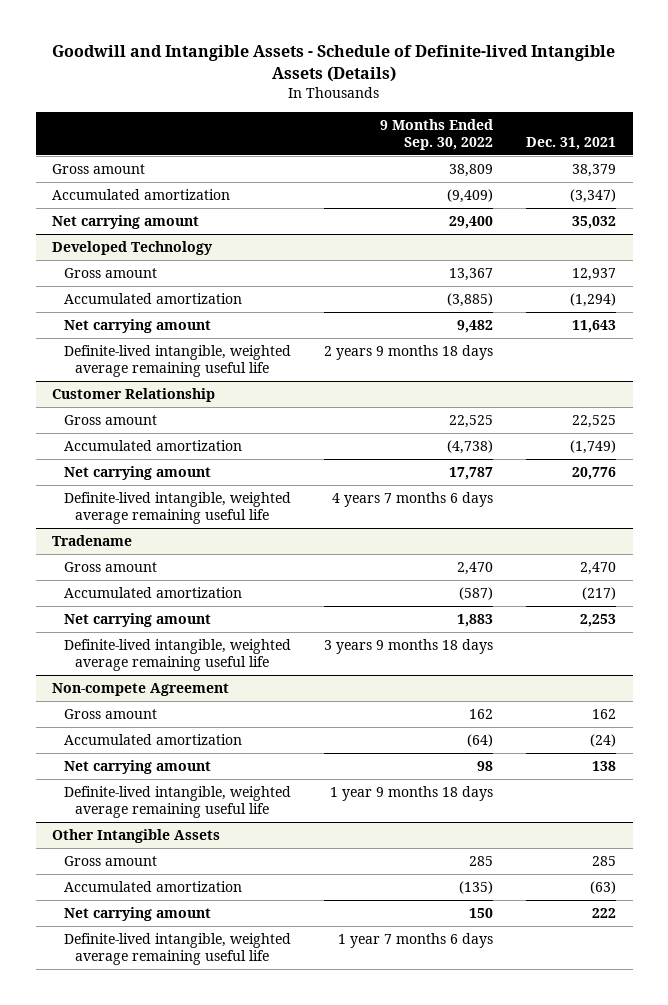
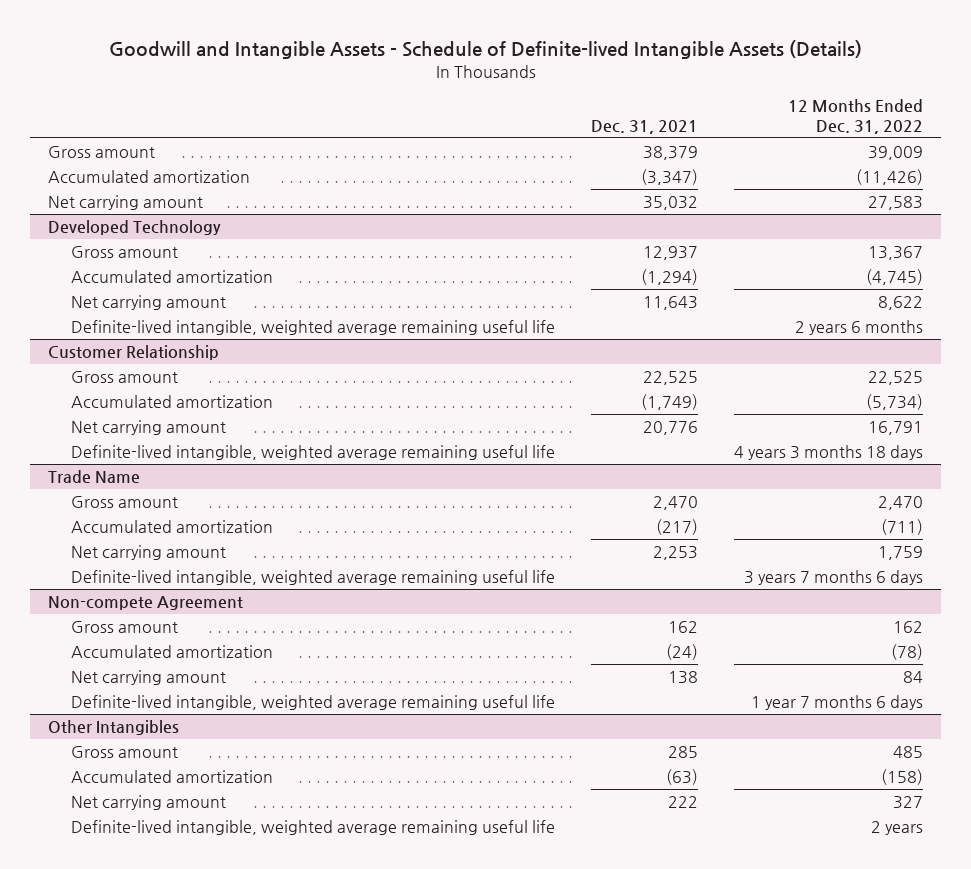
- | 9 Months Ended Sep. 30, 2022 | Dec. 31, 2021
+ | Dec. 31, 2021 | 12 Months Ended Dec. 31, 2022
- Tradename
+ Trade Name
- Other Intangible Assets
+ Other Intangibles

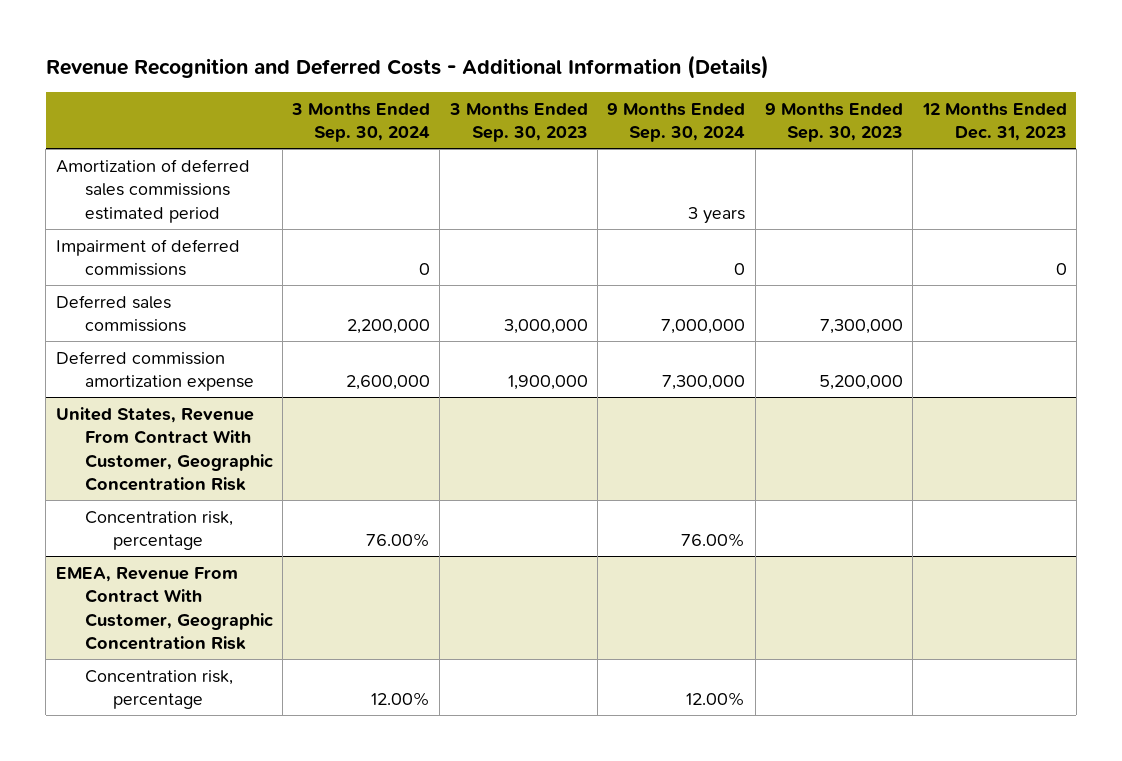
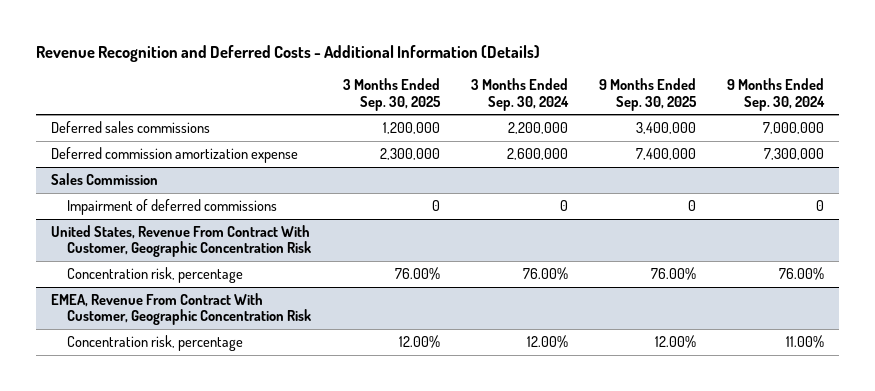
- | 3 Months Ended Sep. 30, 2024 | 3 Months Ended Sep. 30, 2023 | 9 Months Ended Sep. 30, 2024 | 9 Months Ended Sep. 30, 2023 | 12 Months Ended Dec. 31, 2023
+ | 3 Months Ended Sep. 30, 2025 | 3 Months Ended Sep. 30, 2024 | 9 Months Ended Sep. 30, 2025 | 9 Months Ended Sep. 30, 2024
- Amortization of deferred sales commissions estimated period | | | 3 years | |
- Impairment of deferred commissions | 0 | | 0 | | 0
+ Sales Commission
+ Impairment of deferred commissions | 0 | 0 | 0 | 0
@ EMEA, Revenue From Contract With Customer, Geographic Concentration Risk
- Concentration risk, percentage | 12.00% | | 12.00% | |
+ Concentration risk, percentage | 12.00% | 12.00% | 12.00% | 11.00%

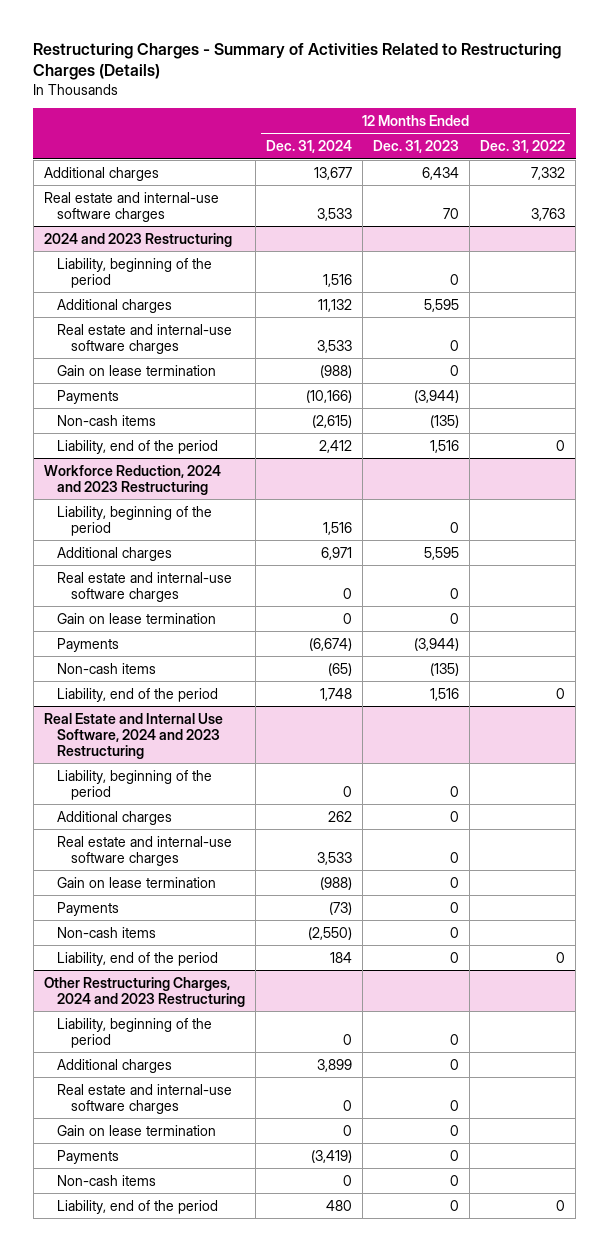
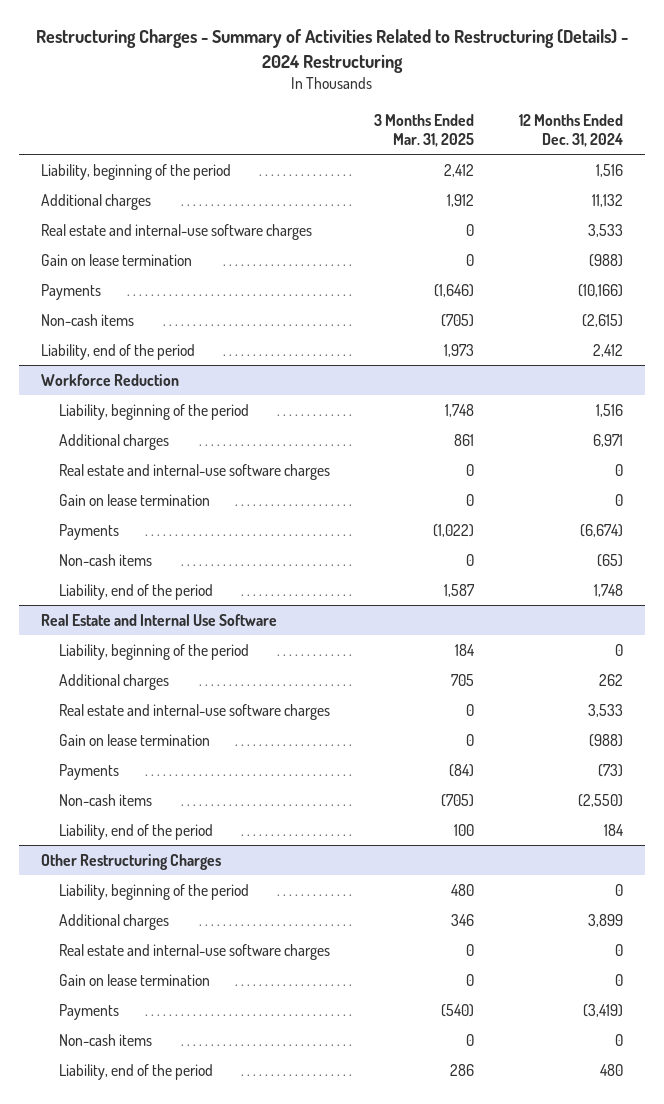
- Restructuring Charges - Summary of Activities Related to Restructuring Charges (Details)
+ Restructuring Charges - Summary of Activities Related to Restructuring (Details) - 2024 Restructuring
- | 12 Months Ended Dec. 31, 2024 | 12 Months Ended Dec. 31, 2023 | 12 Months Ended Dec. 31, 2022
+ | 3 Months Ended Mar. 31, 2025 | 12 Months Ended Dec. 31, 2024
- Additional charges | 13,677 | 6,434 | 7,332
- Real estate and internal-use software charges | 3,533 | 70 | 3,763
- 2024 and 2023 Restructuring
- Workforce Reduction, 2024 and 2023 Restructuring
+ Workforce Reduction
- Real Estate and Internal Use Software, 2024 and 2023 Restructuring
+ Real Estate and Internal Use Software
- Other Restructuring Charges, 2024 and 2023 Restructuring
+ Other Restructuring Charges

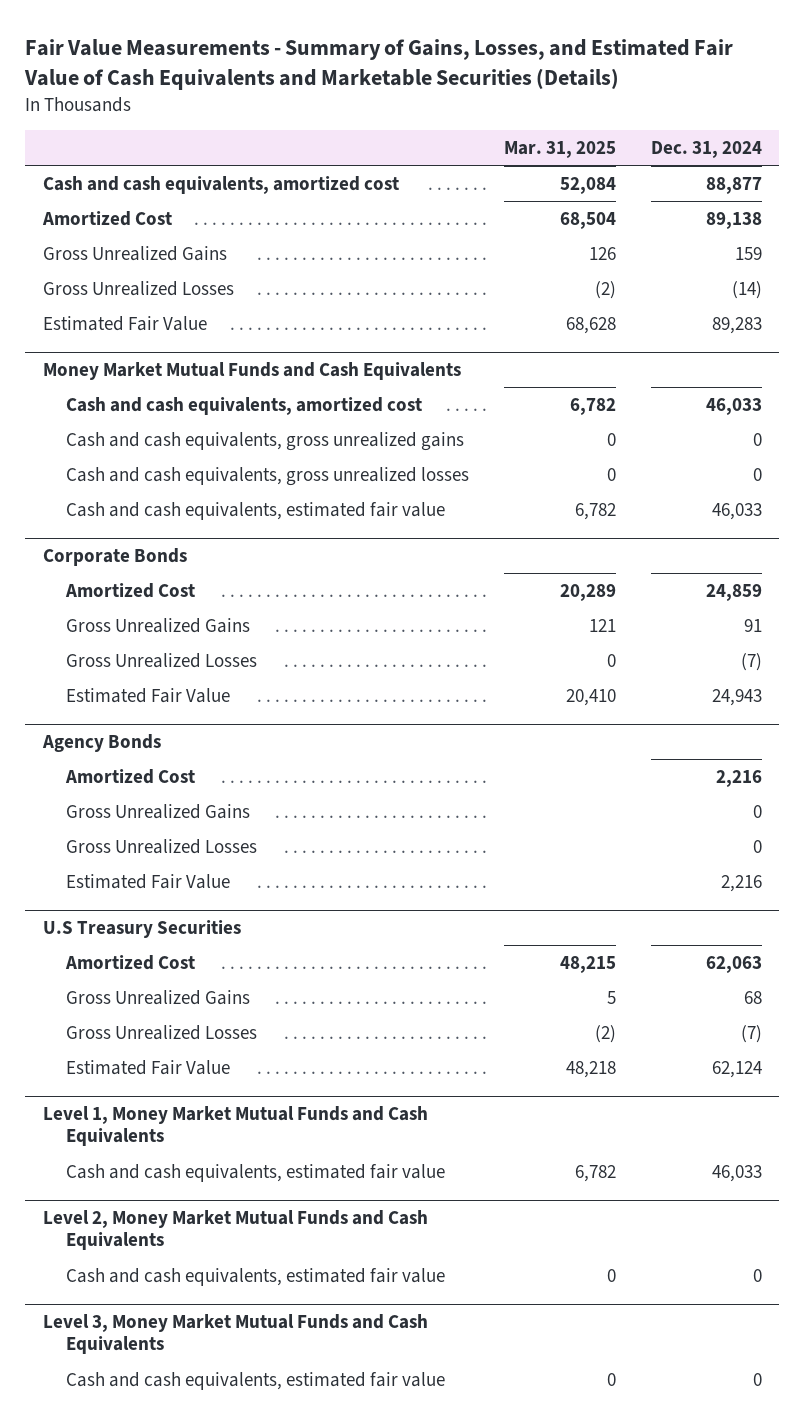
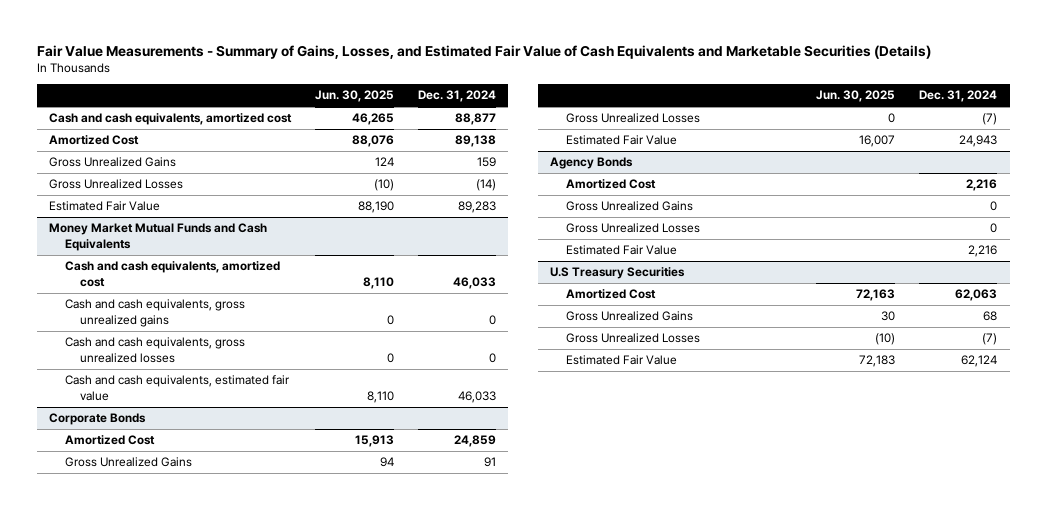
- | Mar. 31, 2025 | Dec. 31, 2024
+ | Jun. 30, 2025 | Dec. 31, 2024
- Level 1, Money Market Mutual Funds and Cash Equivalents
- Cash and cash equivalents, estimated fair value | 6,782 | 46,033
- Level 2, Money Market Mutual Funds and Cash Equivalents
- Cash and cash equivalents, estimated fair value | 0 | 0
- Level 3, Money Market Mutual Funds and Cash Equivalents
- Cash and cash equivalents, estimated fair value | 0 | 0

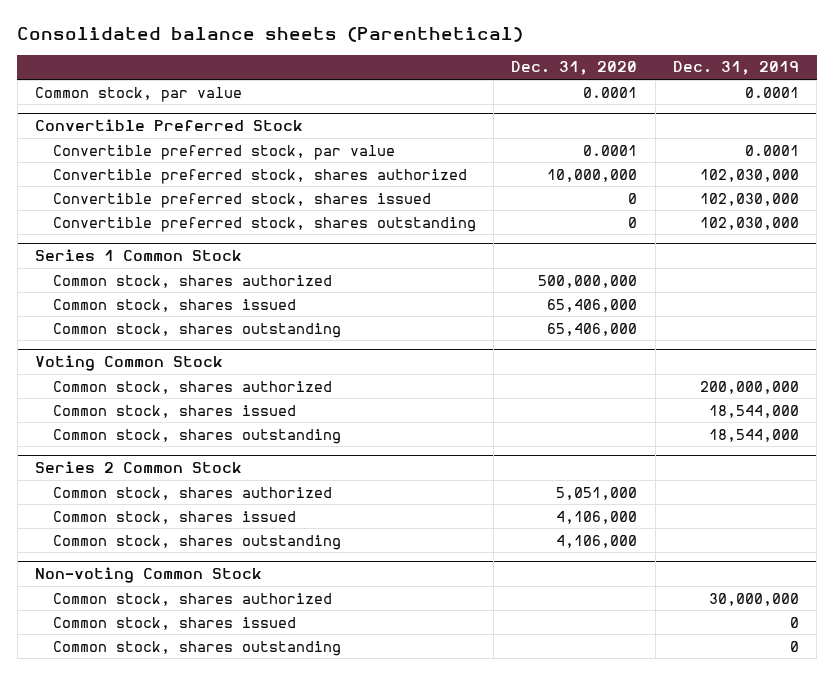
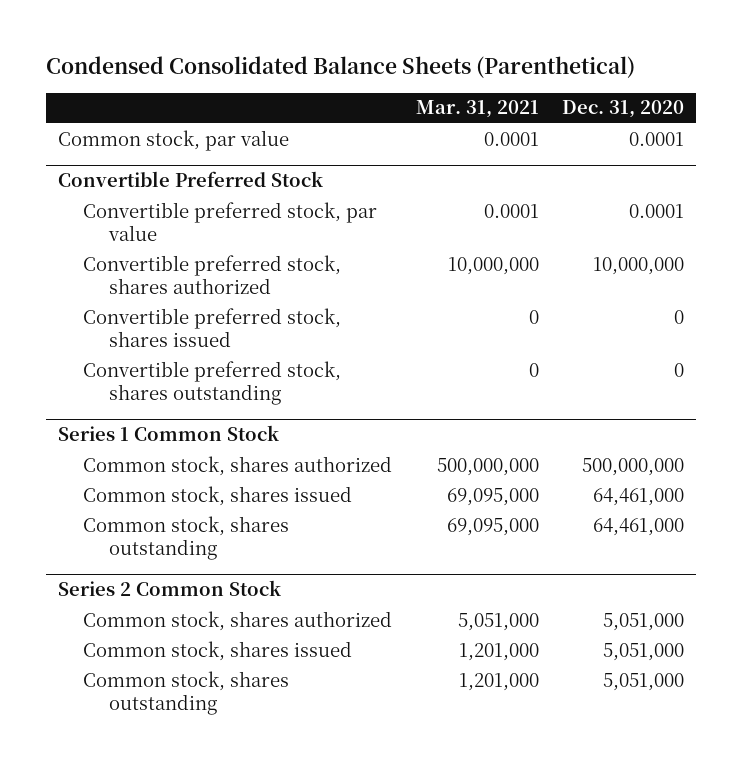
- Consolidated balance sheets (Parenthetical)
+ Condensed Consolidated Balance Sheets (Parenthetical)
- | Dec. 31, 2020 | Dec. 31, 2019
+ | Mar. 31, 2021 | Dec. 31, 2020
@ Series 1 Common Stock
- Common stock, shares issued | 65,406,000 |
- Common stock, shares outstanding | 65,406,000 |
- Voting Common Stock
- Common stock, shares authorized | | 200,000,000
- Common stock, shares issued | | 18,544,000
- Common stock, shares outstanding | | 18,544,000
@ Series 1 Common Stock
+ Common stock, shares issued | 69,095,000 | 64,461,000
+ Common stock, shares outstanding | 69,095,000 | 64,461,000
@ Series 2 Common Stock
- Common stock, shares issued | 4,106,000 |
- Common stock, shares outstanding | 4,106,000 |
- Non-voting Common Stock
- Common stock, shares authorized | | 30,000,000
- Common stock, shares issued | | 0
- Common stock, shares outstanding | | 0
@ Series 2 Common Stock
+ Common stock, shares issued | 1,201,000 | 5,051,000
+ Common stock, shares outstanding | 1,201,000 | 5,051,000

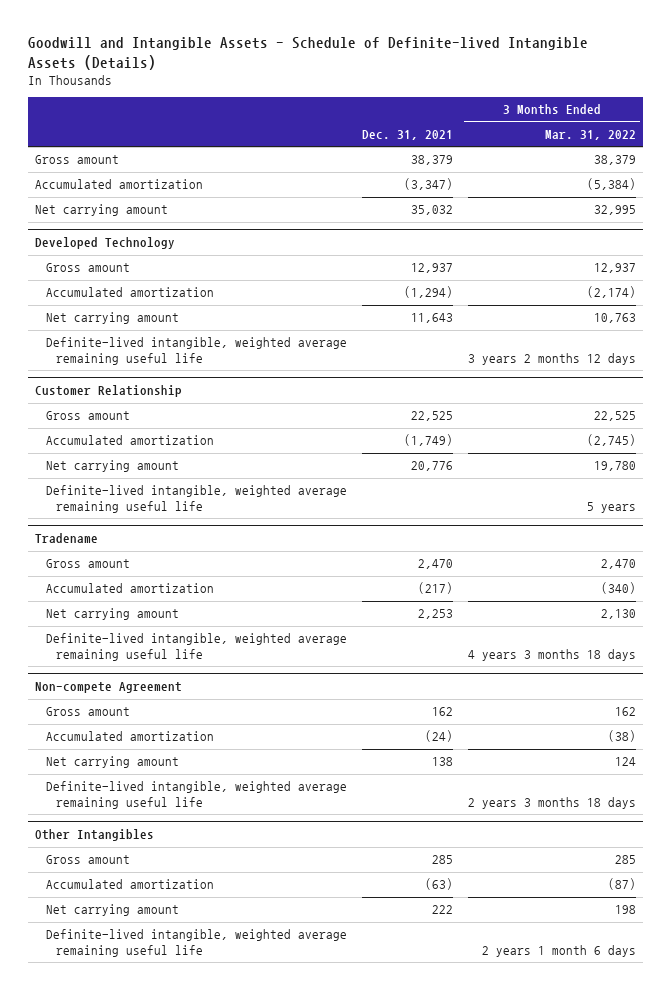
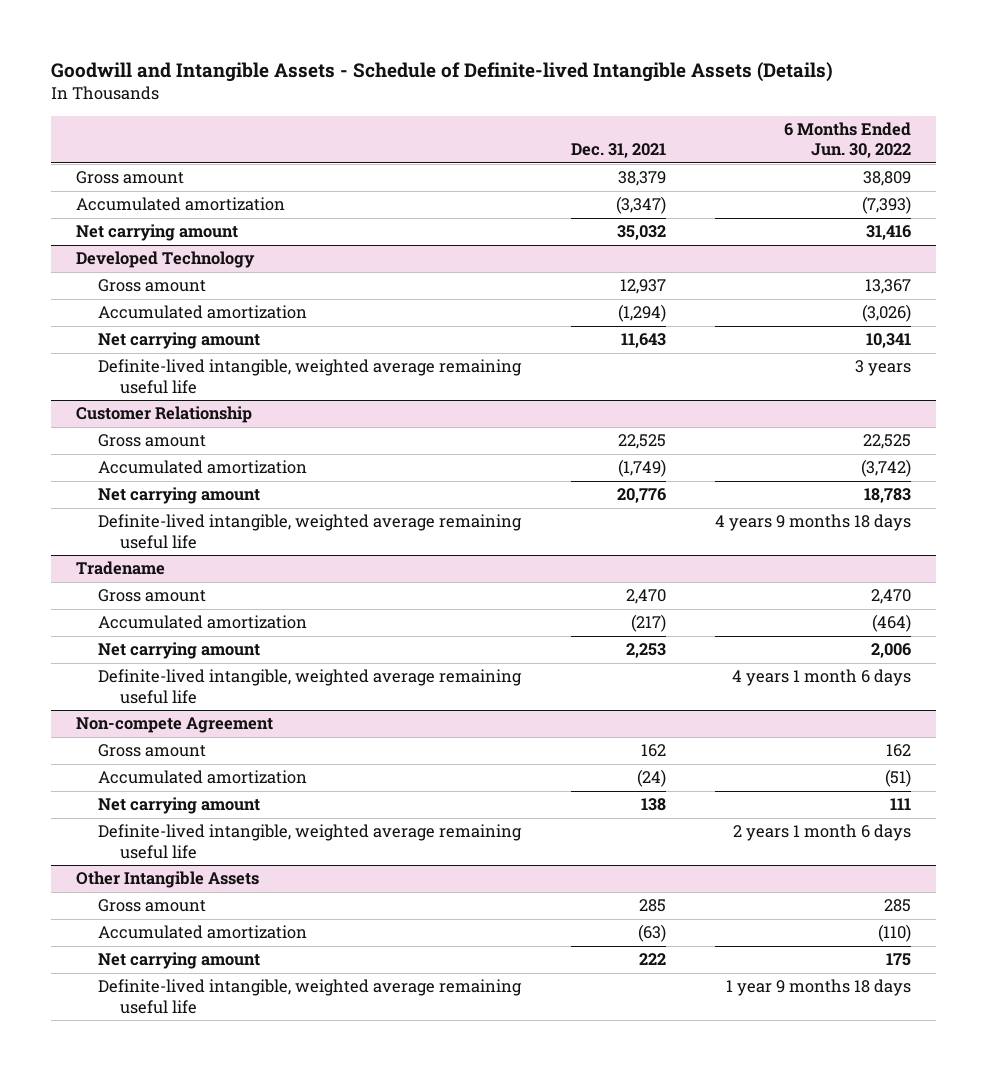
- | Dec. 31, 2021 | 3 Months Ended Mar. 31, 2022
+ | Dec. 31, 2021 | 6 Months Ended Jun. 30, 2022
- Other Intangibles
+ Other Intangible Assets

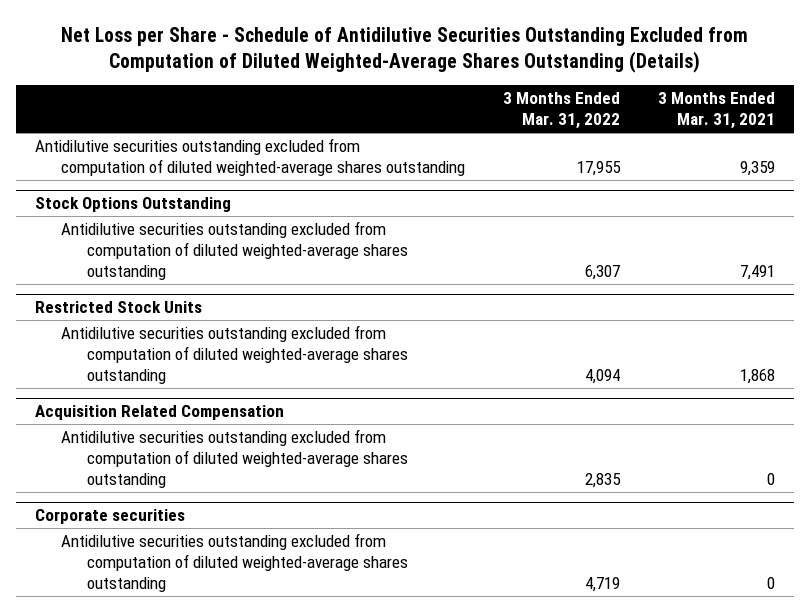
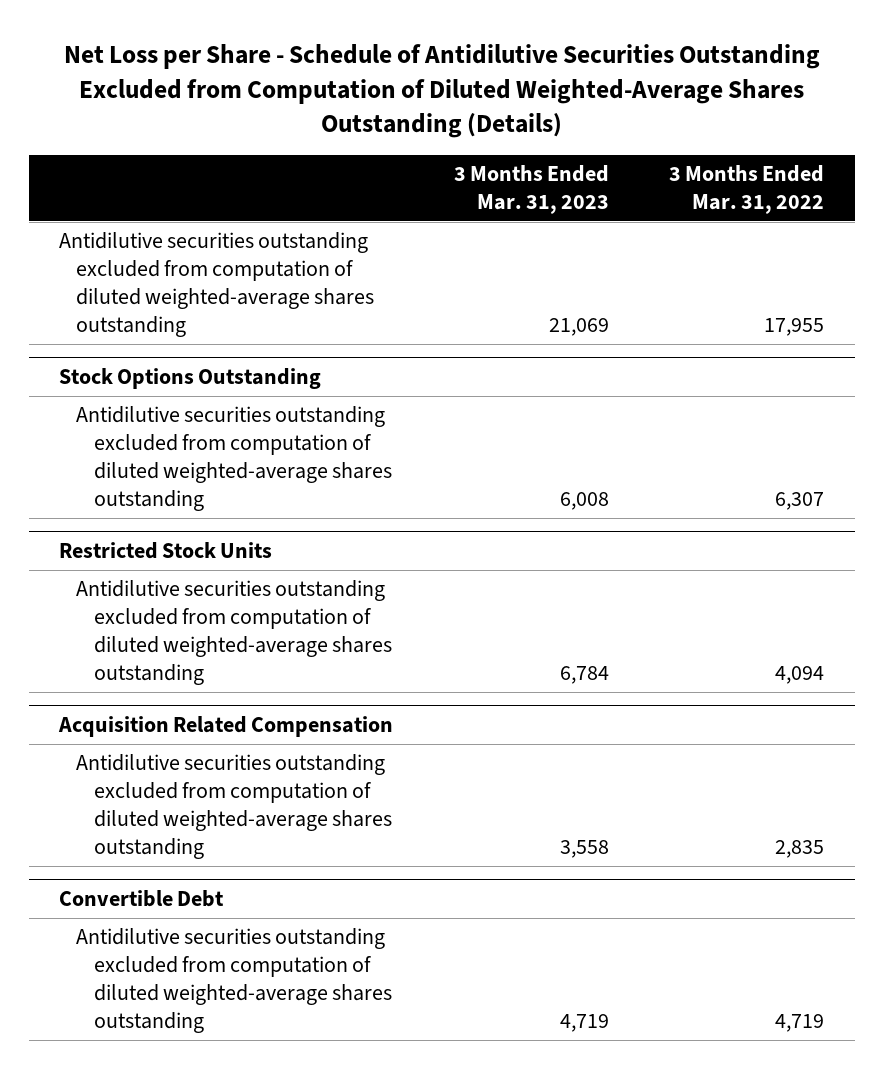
- | 3 Months Ended Mar. 31, 2022 | 3 Months Ended Mar. 31, 2021
+ | 3 Months Ended Mar. 31, 2023 | 3 Months Ended Mar. 31, 2022
- Corporate securities
+ Convertible Debt

